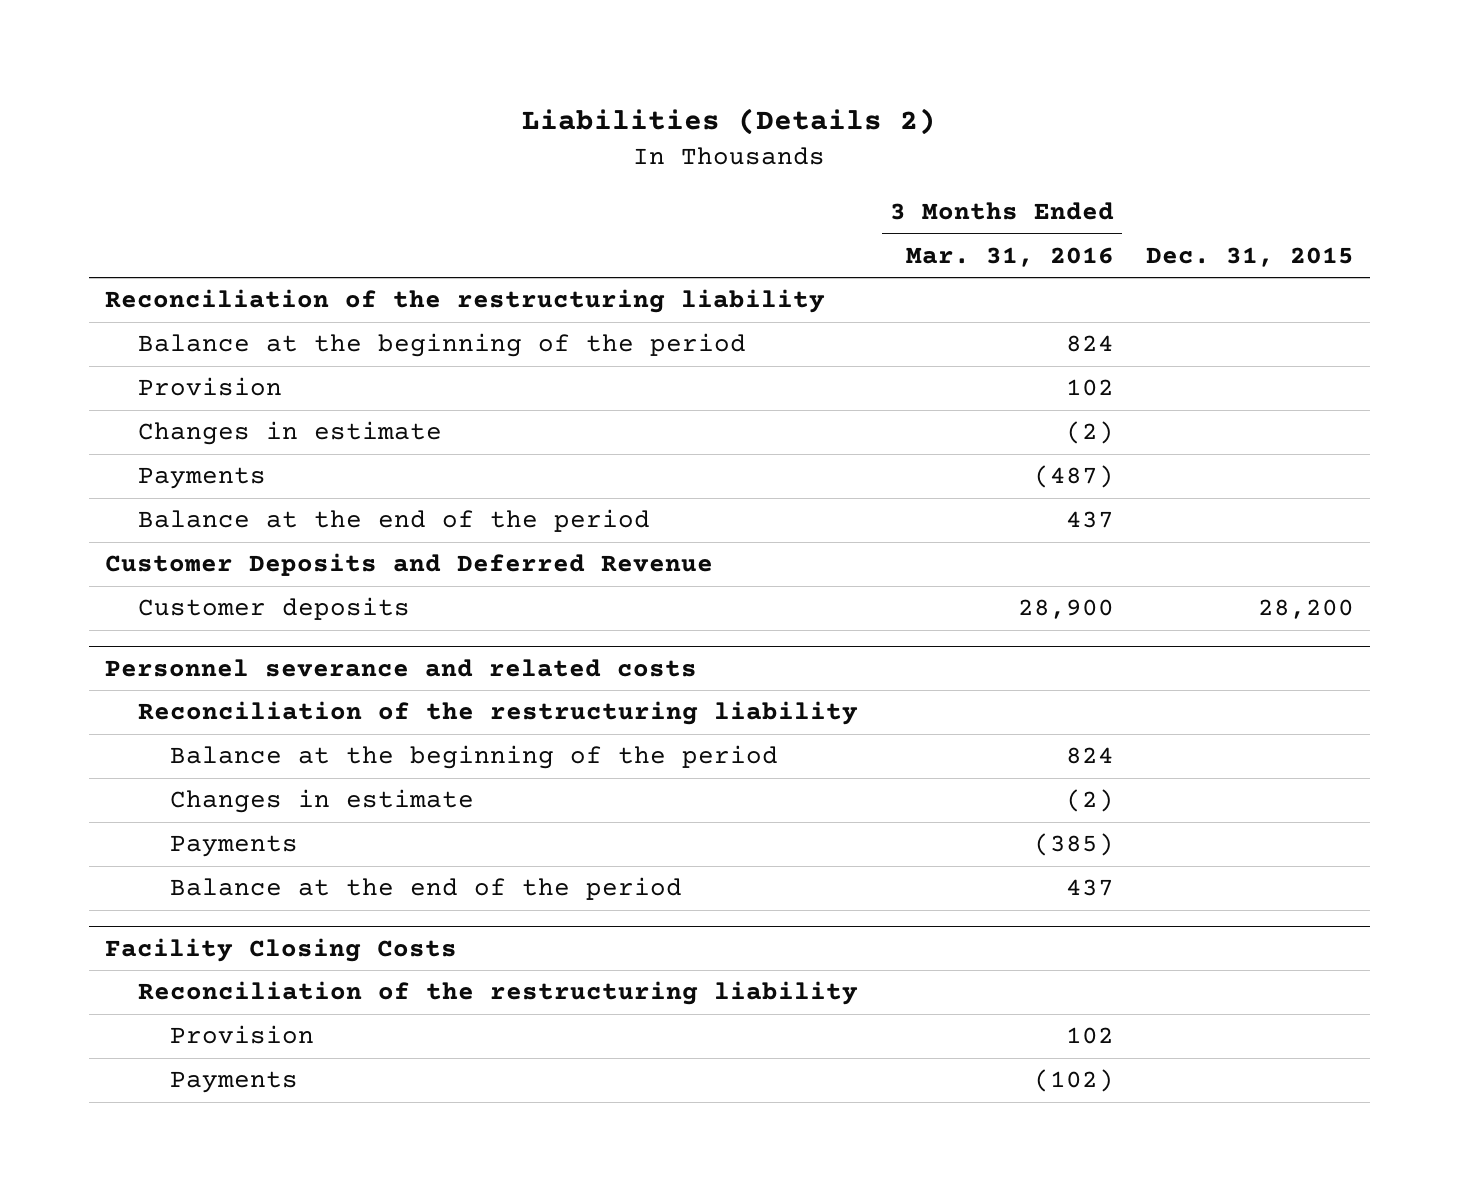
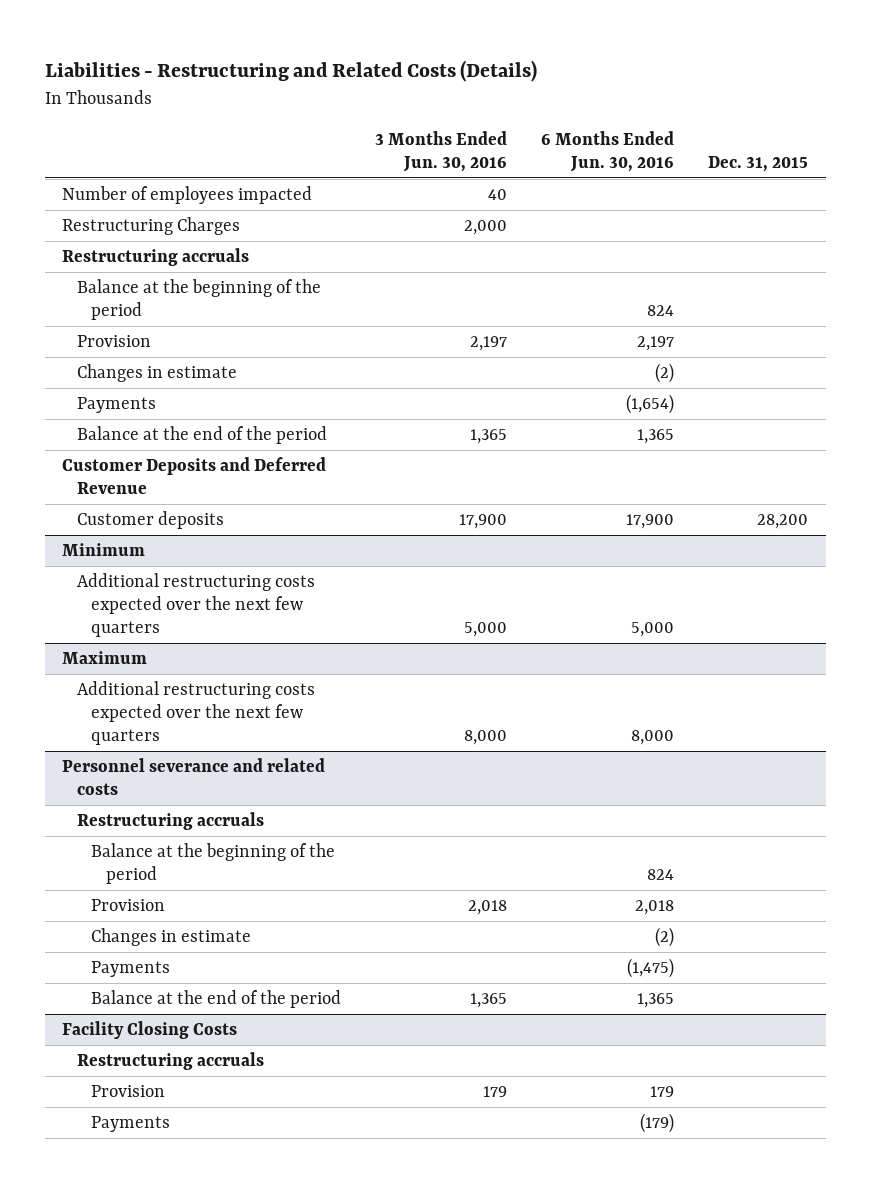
- Liabilities (Details 2)
+ Liabilities - Restructuring and Related Costs (Details)
- | 3 Months Ended Mar. 31, 2016 | Dec. 31, 2015
+ | 3 Months Ended Jun. 30, 2016 | 6 Months Ended Jun. 30, 2016 | Dec. 31, 2015
- Reconciliation of the restructuring liability
+ Number of employees impacted | 40 | |
+ Restructuring Charges | 2,000 | |
+ Restructuring accruals
+ Minimum
+ Additional restructuring costs expected over the next few quarters | 5,000 | 5,000 |
+ Maximum
+ Additional restructuring costs expected over the next few quarters | 8,000 | 8,000 |
@ Personnel severance and related costs
- Reconciliation of the restructuring liability
+ Restructuring accruals
+ Provision | 2,018 | 2,018 |
@ Facility Closing Costs
- Reconciliation of the restructuring liability
+ Restructuring accruals

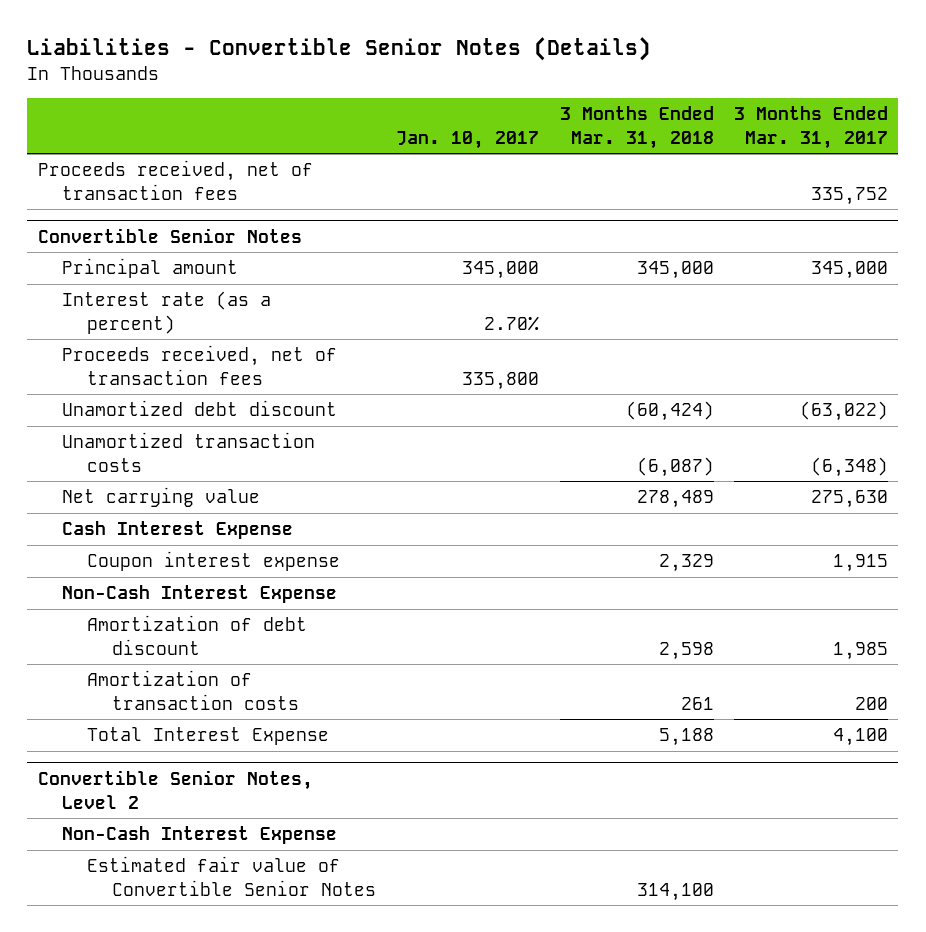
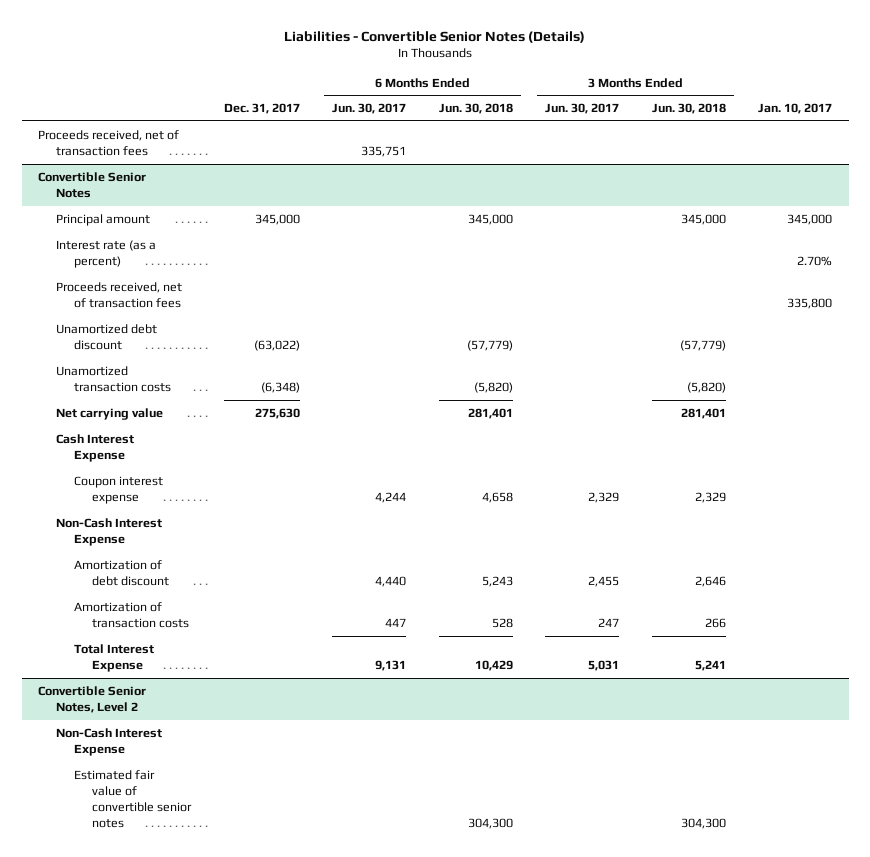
- | Jan. 10, 2017 | 3 Months Ended Mar. 31, 2018 | 3 Months Ended Mar. 31, 2017
+ | Dec. 31, 2017 | 6 Months Ended Jun. 30, 2017 | 6 Months Ended Jun. 30, 2018 | 3 Months Ended Jun. 30, 2017 | 3 Months Ended Jun. 30, 2018 | Jan. 10, 2017
@ Convertible Senior Notes, Level 2
- Estimated fair value of Convertible Senior Notes | | 314,100 |
+ Estimated fair value of convertible senior notes | | | 304,300 | | 304,300 |

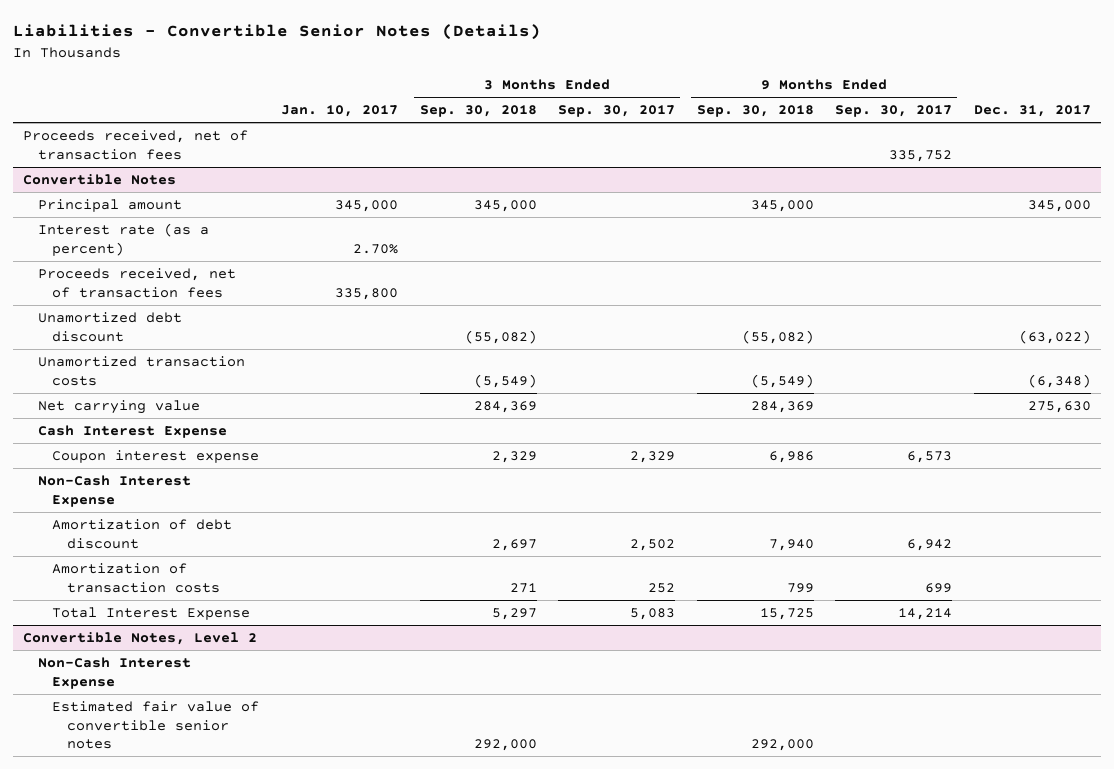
- | Dec. 31, 2017 | 6 Months Ended Jun. 30, 2017 | 6 Months Ended Jun. 30, 2018 | 3 Months Ended Jun. 30, 2017 | 3 Months Ended Jun. 30, 2018 | Jan. 10, 2017
+ | Jan. 10, 2017 | 3 Months Ended Sep. 30, 2018 | 3 Months Ended Sep. 30, 2017 | 9 Months Ended Sep. 30, 2018 | 9 Months Ended Sep. 30, 2017 | Dec. 31, 2017
- Convertible Senior Notes
+ Convertible Notes
- Convertible Senior Notes, Level 2
+ Convertible Notes, Level 2

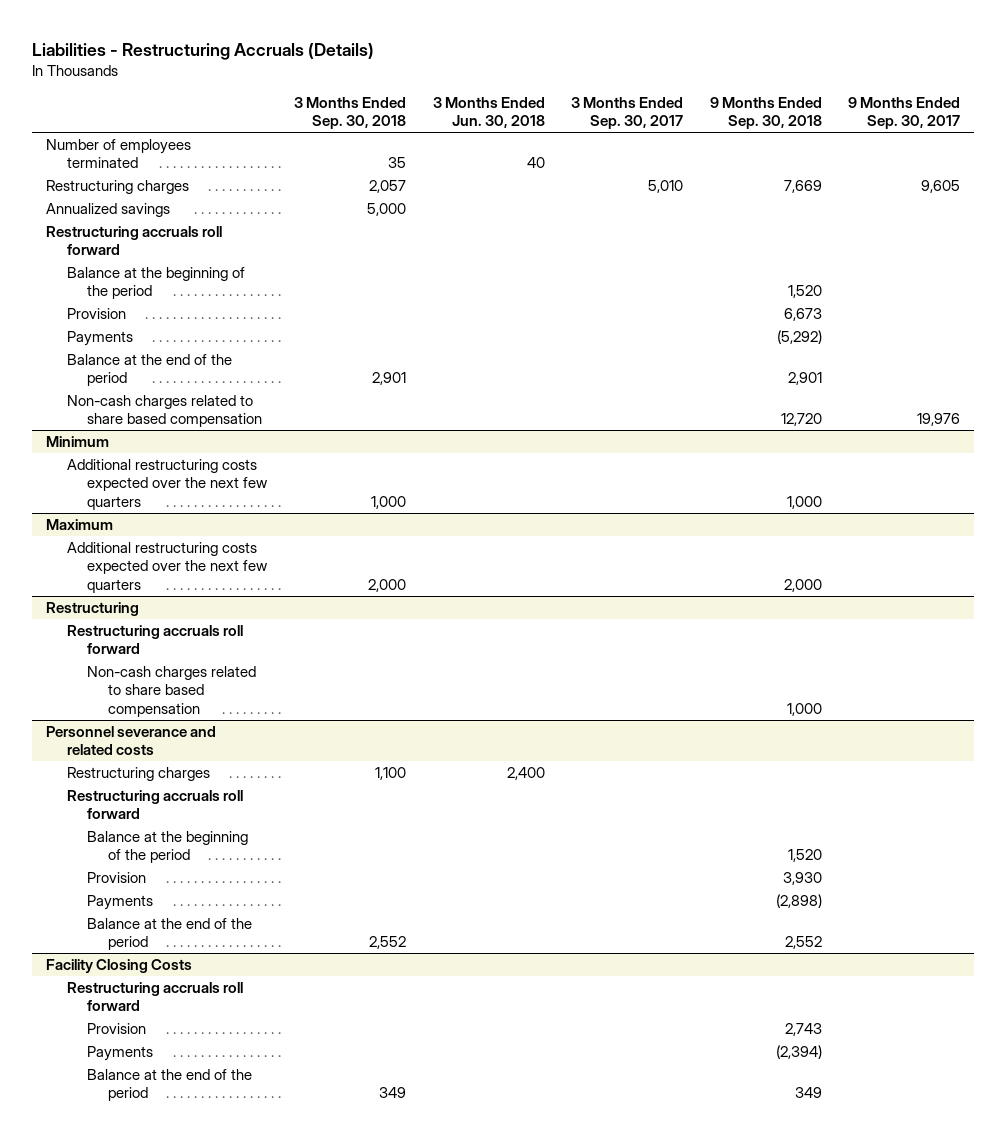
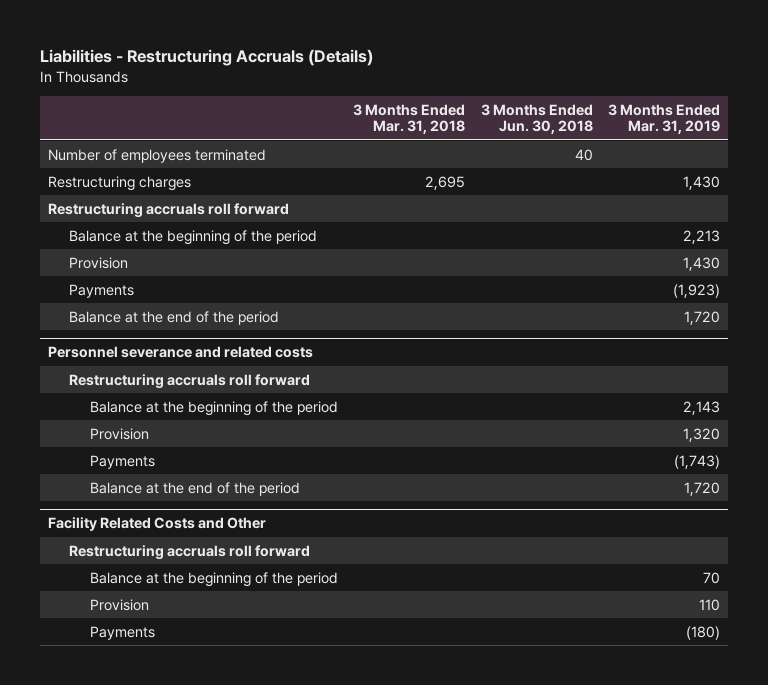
- | 3 Months Ended Sep. 30, 2018 | 3 Months Ended Jun. 30, 2018 | 3 Months Ended Sep. 30, 2017 | 9 Months Ended Sep. 30, 2018 | 9 Months Ended Sep. 30, 2017
+ | 3 Months Ended Mar. 31, 2018 | 3 Months Ended Jun. 30, 2018 | 3 Months Ended Mar. 31, 2019
- Annualized savings | 5,000 | | | |
- Non-cash charges related to share based compensation | | | | 12,720 | 19,976
- Minimum
- Additional restructuring costs expected over the next few quarters | 1,000 | | | 1,000 |
- Maximum
- Additional restructuring costs expected over the next few quarters | 2,000 | | | 2,000 |
- Restructuring
- Restructuring accruals roll forward
- Non-cash charges related to share based compensation | | | | 1,000 |
@ Personnel severance and related costs
- Restructuring charges | 1,100 | 2,400 | | |
- Facility Closing Costs
+ Facility Related Costs and Other
+ Balance at the beginning of the period | | | 70
- Balance at the end of the period | 349 | | | 349 |

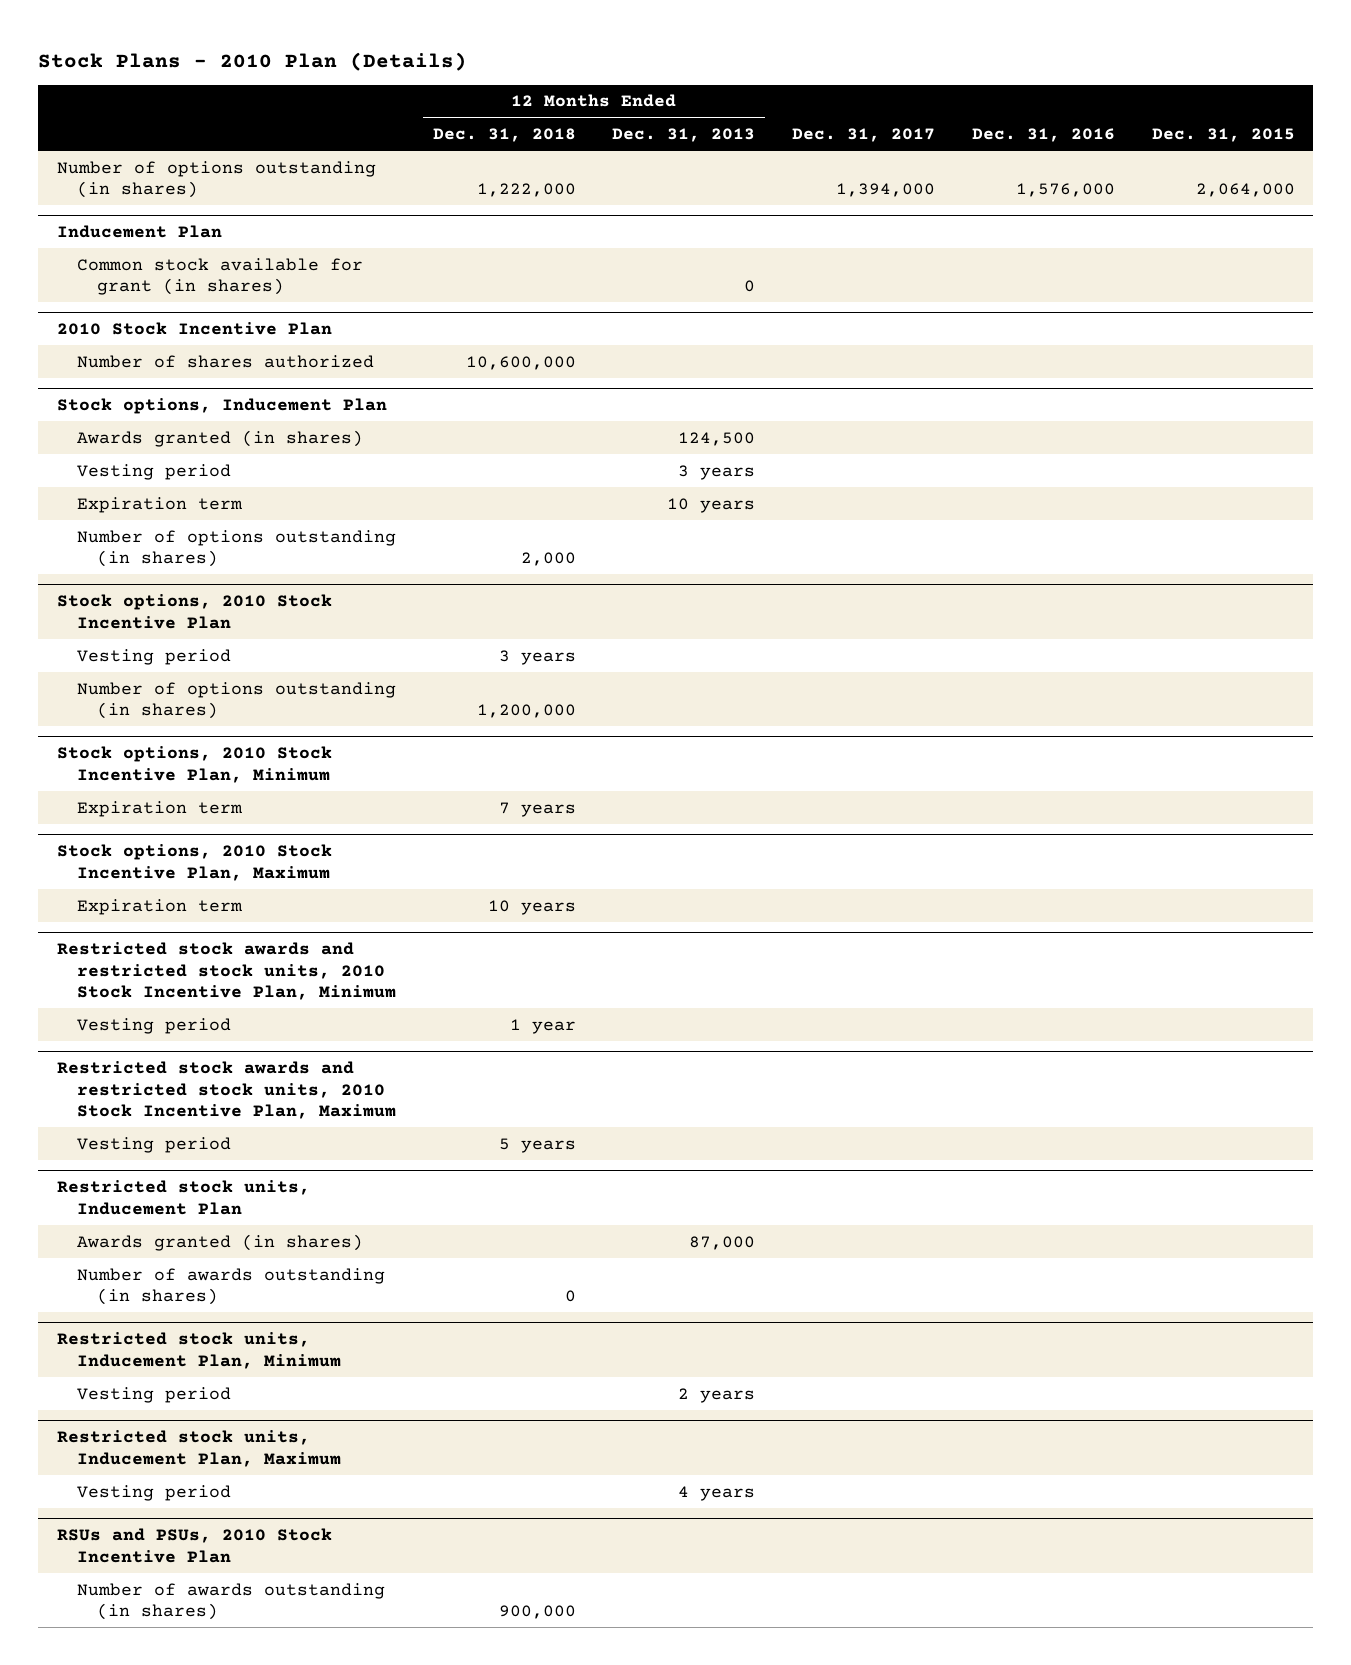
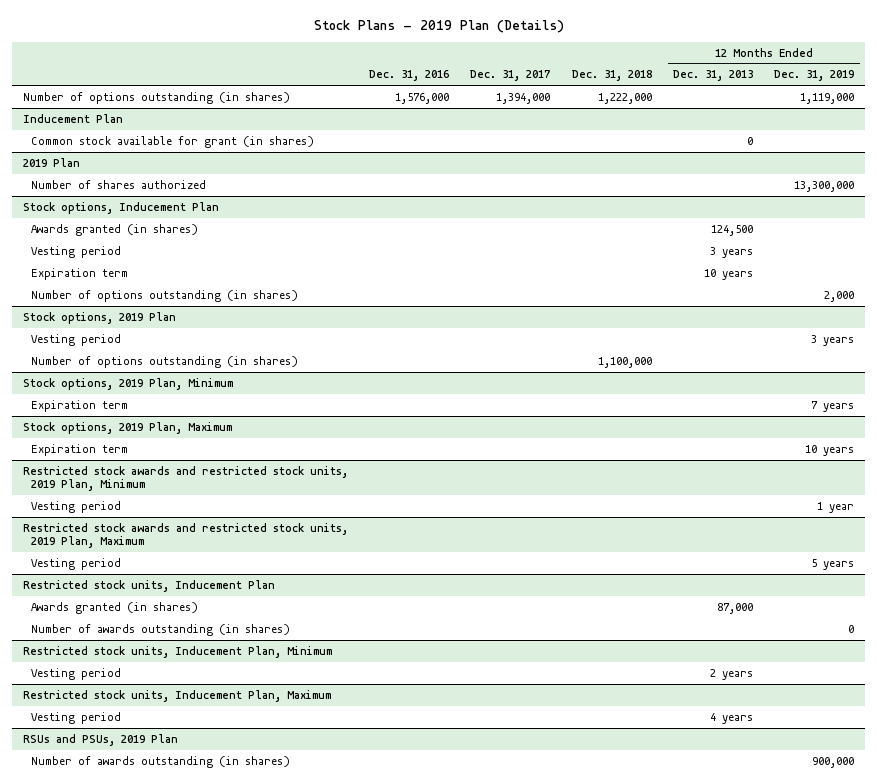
- Stock Plans - 2010 Plan (Details)
+ Stock Plans - 2019 Plan (Details)
- | 12 Months Ended Dec. 31, 2018 | 12 Months Ended Dec. 31, 2013 | Dec. 31, 2017 | Dec. 31, 2016 | Dec. 31, 2015
+ | Dec. 31, 2016 | Dec. 31, 2017 | Dec. 31, 2018 | 12 Months Ended Dec. 31, 2013 | 12 Months Ended Dec. 31, 2019
- 2010 Stock Incentive Plan
+ 2019 Plan
- Stock options, 2010 Stock Incentive Plan
+ Stock options, 2019 Plan
- Stock options, 2010 Stock Incentive Plan, Minimum
+ Stock options, 2019 Plan, Minimum
- Stock options, 2010 Stock Incentive Plan, Maximum
+ Stock options, 2019 Plan, Maximum
- Restricted stock awards and restricted stock units, 2010 Stock Incentive Plan, Minimum
+ Restricted stock awards and restricted stock units, 2019 Plan, Minimum
- Restricted stock awards and restricted stock units, 2010 Stock Incentive Plan, Maximum
+ Restricted stock awards and restricted stock units, 2019 Plan, Maximum
- RSUs and PSUs, 2010 Stock Incentive Plan
+ RSUs and PSUs, 2019 Plan

